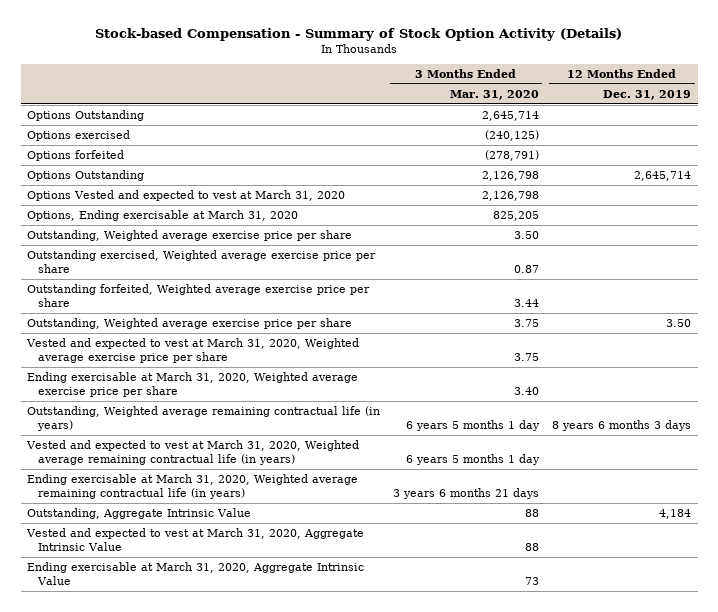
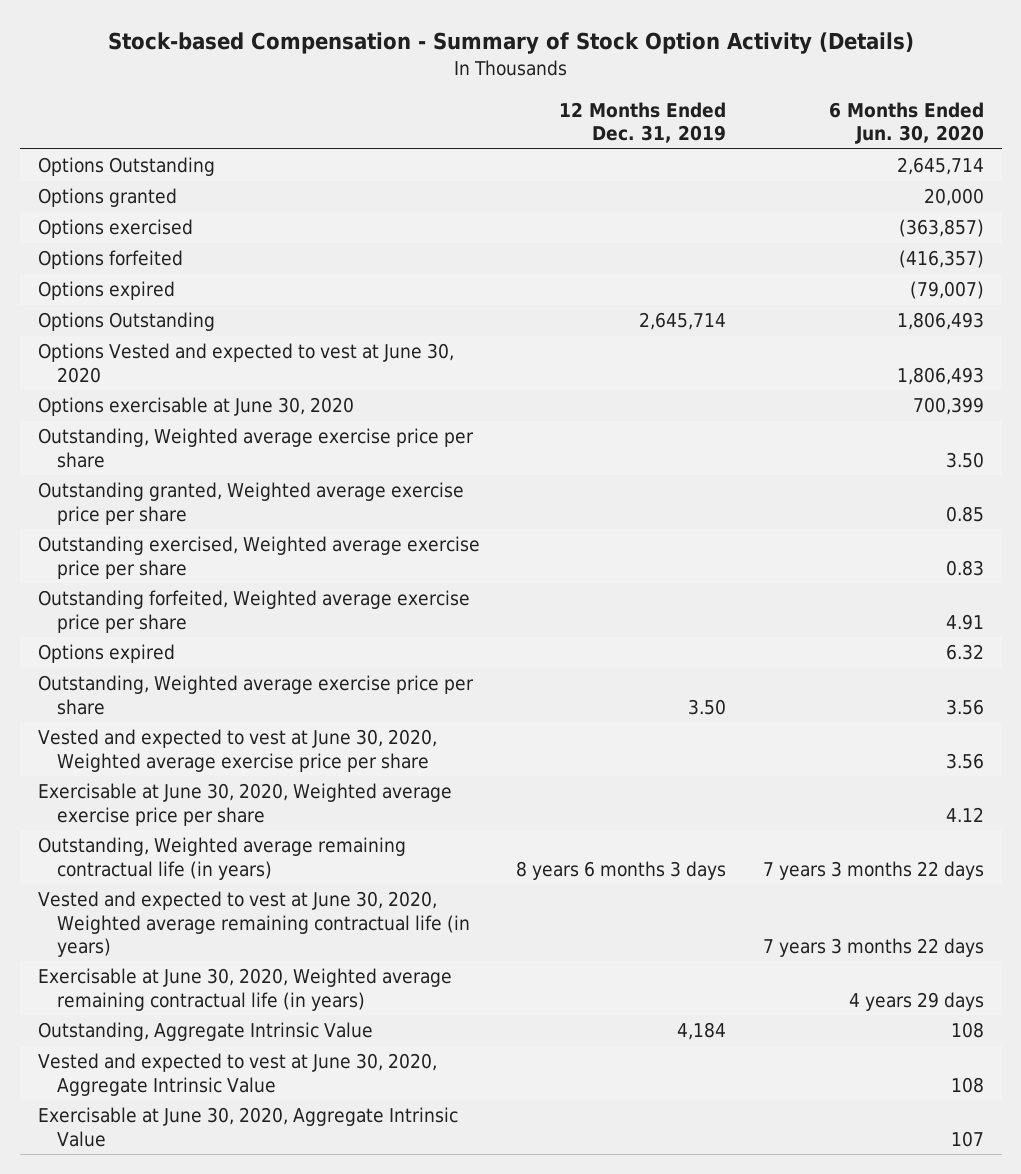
- | 3 Months Ended Mar. 31, 2020 | 12 Months Ended Dec. 31, 2019
+ | 12 Months Ended Dec. 31, 2019 | 6 Months Ended Jun. 30, 2020
+ Options granted | | 20,000
+ Options expired | | (79,007)
- Options Vested and expected to vest at March 31, 2020 | 2,126,798 |
- Options, Ending exercisable at March 31, 2020 | 825,205 |
+ Options Vested and expected to vest at June 30, 2020 | | 1,806,493
+ Options exercisable at June 30, 2020 | | 700,399
+ Outstanding granted, Weighted average exercise price per share | | 0.85
+ Options expired | | 6.32
- Vested and expected to vest at March 31, 2020, Weighted average exercise price per share | 3.75 |
- Ending exercisable at March 31, 2020, Weighted average exercise price per share | 3.40 |
+ Vested and expected to vest at June 30, 2020, Weighted average exercise price per share | | 3.56
+ Exercisable at June 30, 2020, Weighted average exercise price per share | | 4.12
- Vested and expected to vest at March 31, 2020, Weighted average remaining contractual life (in years) | 6 years 5 months 1 day |
- Ending exercisable at March 31, 2020, Weighted average remaining contractual life (in years) | 3 years 6 months 21 days |
+ Vested and expected to vest at June 30, 2020, Weighted average remaining contractual life (in years) | | 7 years 3 months 22 days
+ Exercisable at June 30, 2020, Weighted average remaining contractual life (in years) | | 4 years 29 days
- Vested and expected to vest at March 31, 2020, Aggregate Intrinsic Value | 88 |
- Ending exercisable at March 31, 2020, Aggregate Intrinsic Value | 73 |
+ Vested and expected to vest at June 30, 2020, Aggregate Intrinsic Value | | 108
+ Exercisable at June 30, 2020, Aggregate Intrinsic Value | | 107

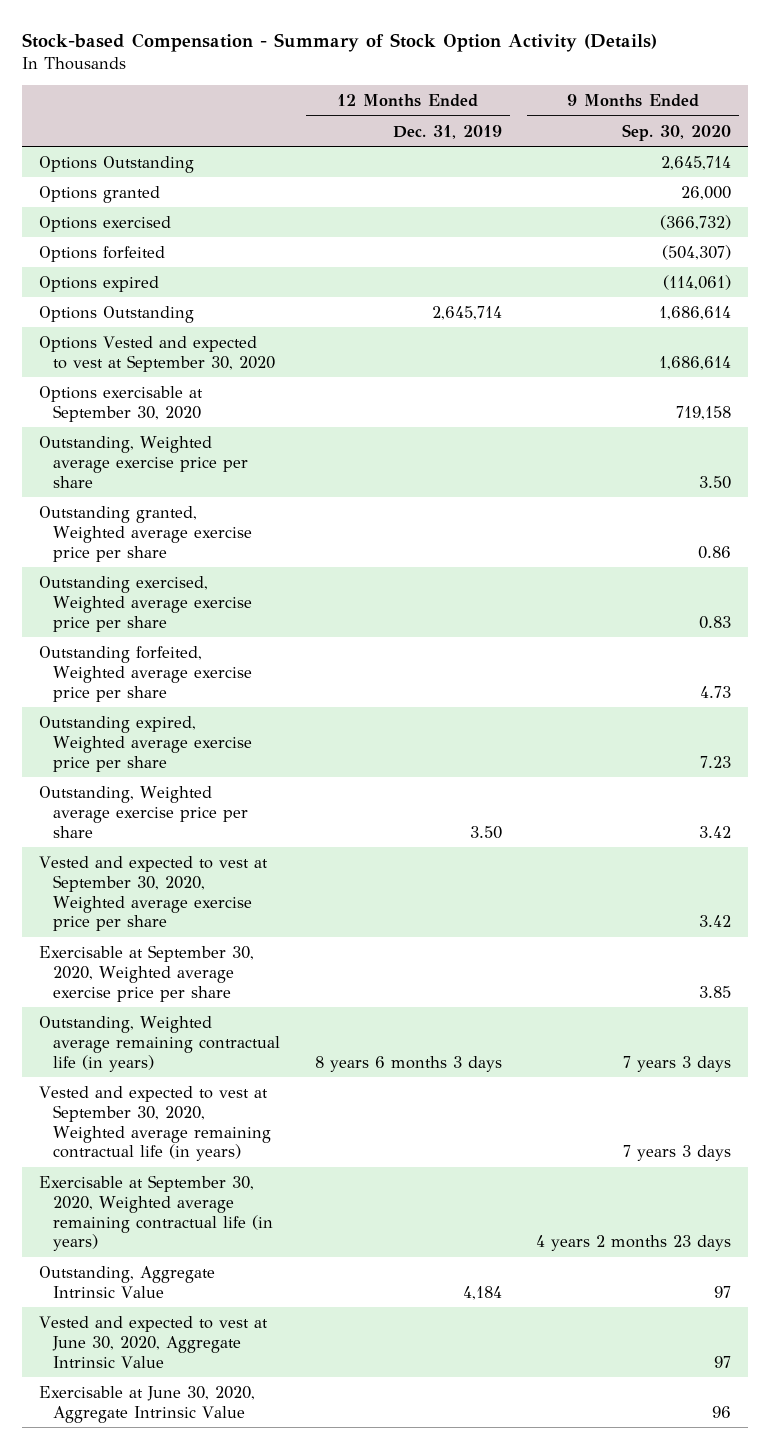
- | 12 Months Ended Dec. 31, 2019 | 6 Months Ended Jun. 30, 2020
+ | 12 Months Ended Dec. 31, 2019 | 9 Months Ended Sep. 30, 2020
- Options Vested and expected to vest at June 30, 2020 | | 1,806,493
- Options exercisable at June 30, 2020 | | 700,399
+ Options Vested and expected to vest at September 30, 2020 | | 1,686,614
+ Options exercisable at September 30, 2020 | | 719,158
- Options expired | | 6.32
+ Outstanding expired, Weighted average exercise price per share | | 7.23
- Vested and expected to vest at June 30, 2020, Weighted average exercise price per share | | 3.56
- Exercisable at June 30, 2020, Weighted average exercise price per share | | 4.12
+ Vested and expected to vest at September 30, 2020, Weighted average exercise price per share | | 3.42
+ Exercisable at September 30, 2020, Weighted average exercise price per share | | 3.85
- Vested and expected to vest at June 30, 2020, Weighted average remaining contractual life (in years) | | 7 years 3 months 22 days
- Exercisable at June 30, 2020, Weighted average remaining contractual life (in years) | | 4 years 29 days
+ Vested and expected to vest at September 30, 2020, Weighted average remaining contractual life (in years) | | 7 years 3 days
+ Exercisable at September 30, 2020, Weighted average remaining contractual life (in years) | | 4 years 2 months 23 days

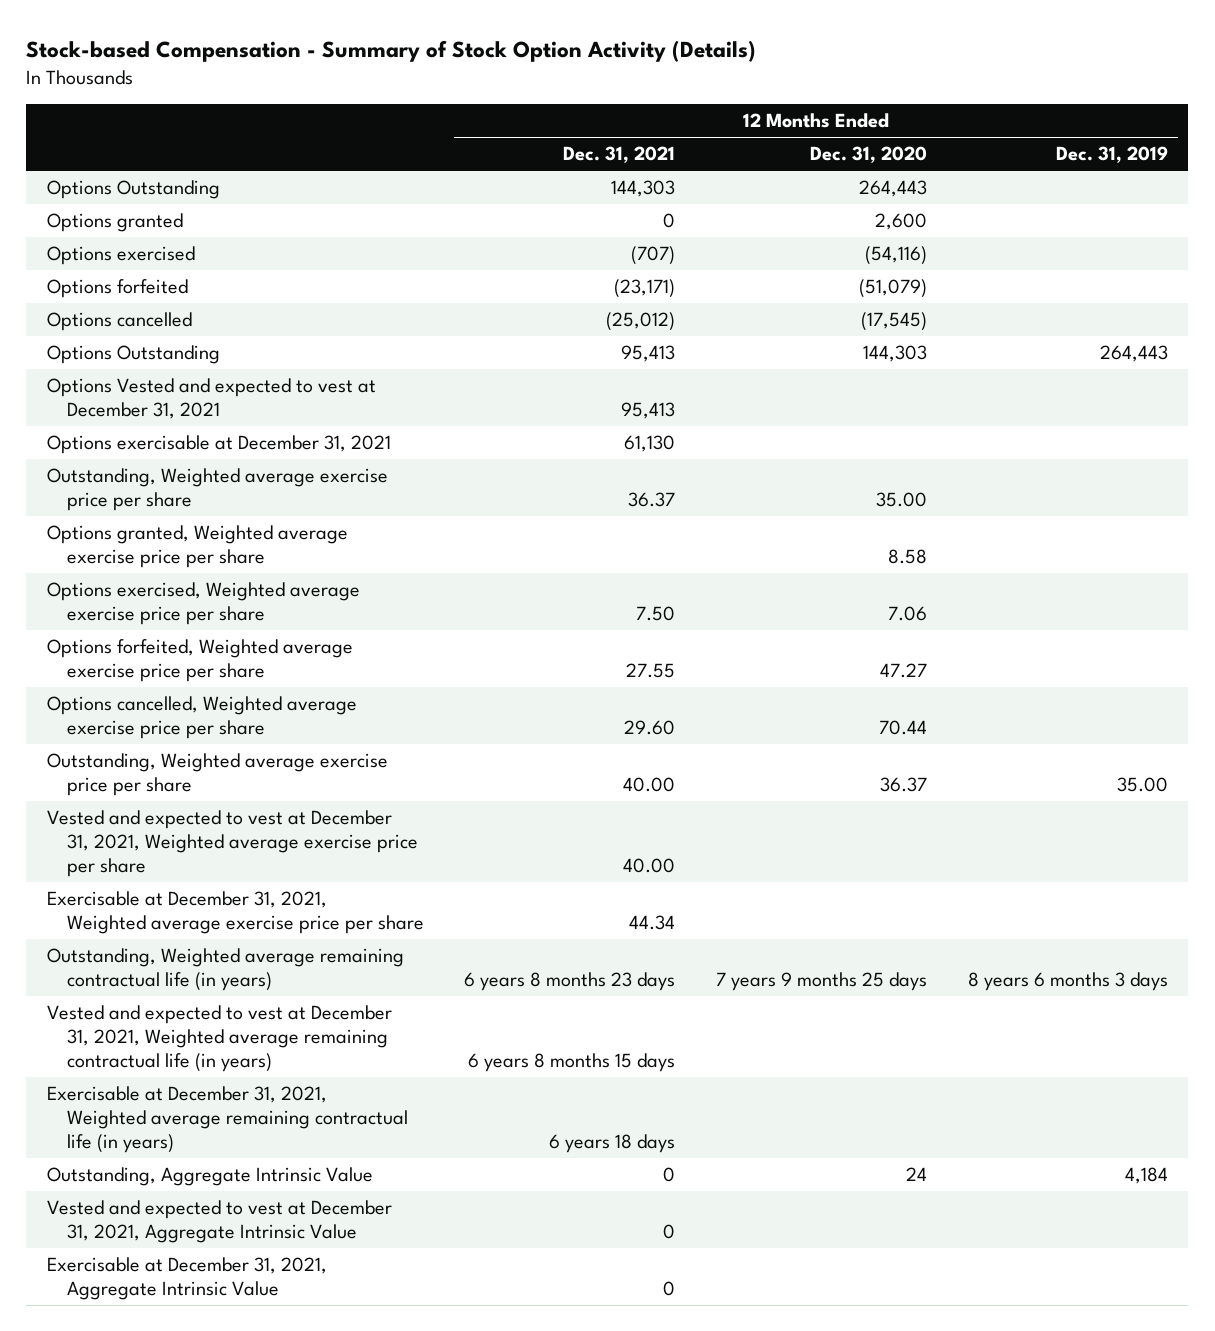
- | 12 Months Ended Dec. 31, 2019 | 9 Months Ended Sep. 30, 2020
+ | 12 Months Ended Dec. 31, 2021 | 12 Months Ended Dec. 31, 2020 | 12 Months Ended Dec. 31, 2019
- Options expired | | (114,061)
- Options Outstanding | 2,645,714 | 1,686,614
- Options Vested and expected to vest at September 30, 2020 | | 1,686,614
- Options exercisable at September 30, 2020 | | 719,158
+ Options cancelled | (25,012) | (17,545) |
+ Options Outstanding | 95,413 | 144,303 | 264,443
+ Options Vested and expected to vest at December 31, 2021 | 95,413 | |
+ Options exercisable at December 31, 2021 | 61,130 | |
- Outstanding granted, Weighted average exercise price per share | | 0.86
- Outstanding exercised, Weighted average exercise price per share | | 0.83
- Outstanding forfeited, Weighted average exercise price per share | | 4.73
- Outstanding expired, Weighted average exercise price per share | | 7.23
- Outstanding, Weighted average exercise price per share | 3.50 | 3.42
- Vested and expected to vest at September 30, 2020, Weighted average exercise price per share | | 3.42
- Exercisable at September 30, 2020, Weighted average exercise price per share | | 3.85
+ Options granted, Weighted average exercise price per share | | 8.58 |
+ Options exercised, Weighted average exercise price per share | 7.50 | 7.06 |
+ Options forfeited, Weighted average exercise price per share | 27.55 | 47.27 |
+ Options cancelled, Weighted average exercise price per share | 29.60 | 70.44 |
+ Outstanding, Weighted average exercise price per share | 40.00 | 36.37 | 35.00
+ Vested and expected to vest at December 31, 2021, Weighted average exercise price per share | 40.00 | |
+ Exercisable at December 31, 2021, Weighted average exercise price per share | 44.34 | |
- Vested and expected to vest at September 30, 2020, Weighted average remaining contractual life (in years) | | 7 years 3 days
- Exercisable at September 30, 2020, Weighted average remaining contractual life (in years) | | 4 years 2 months 23 days
+ Vested and expected to vest at December 31, 2021, Weighted average remaining contractual life (in years) | 6 years 8 months 15 days | |
+ Exercisable at December 31, 2021, Weighted average remaining contractual life (in years) | 6 years 18 days | |
- Vested and expected to vest at June 30, 2020, Aggregate Intrinsic Value | | 97
- Exercisable at June 30, 2020, Aggregate Intrinsic Value | | 96
+ Vested and expected to vest at December 31, 2021, Aggregate Intrinsic Value | 0 | |
+ Exercisable at December 31, 2021, Aggregate Intrinsic Value | 0 | |

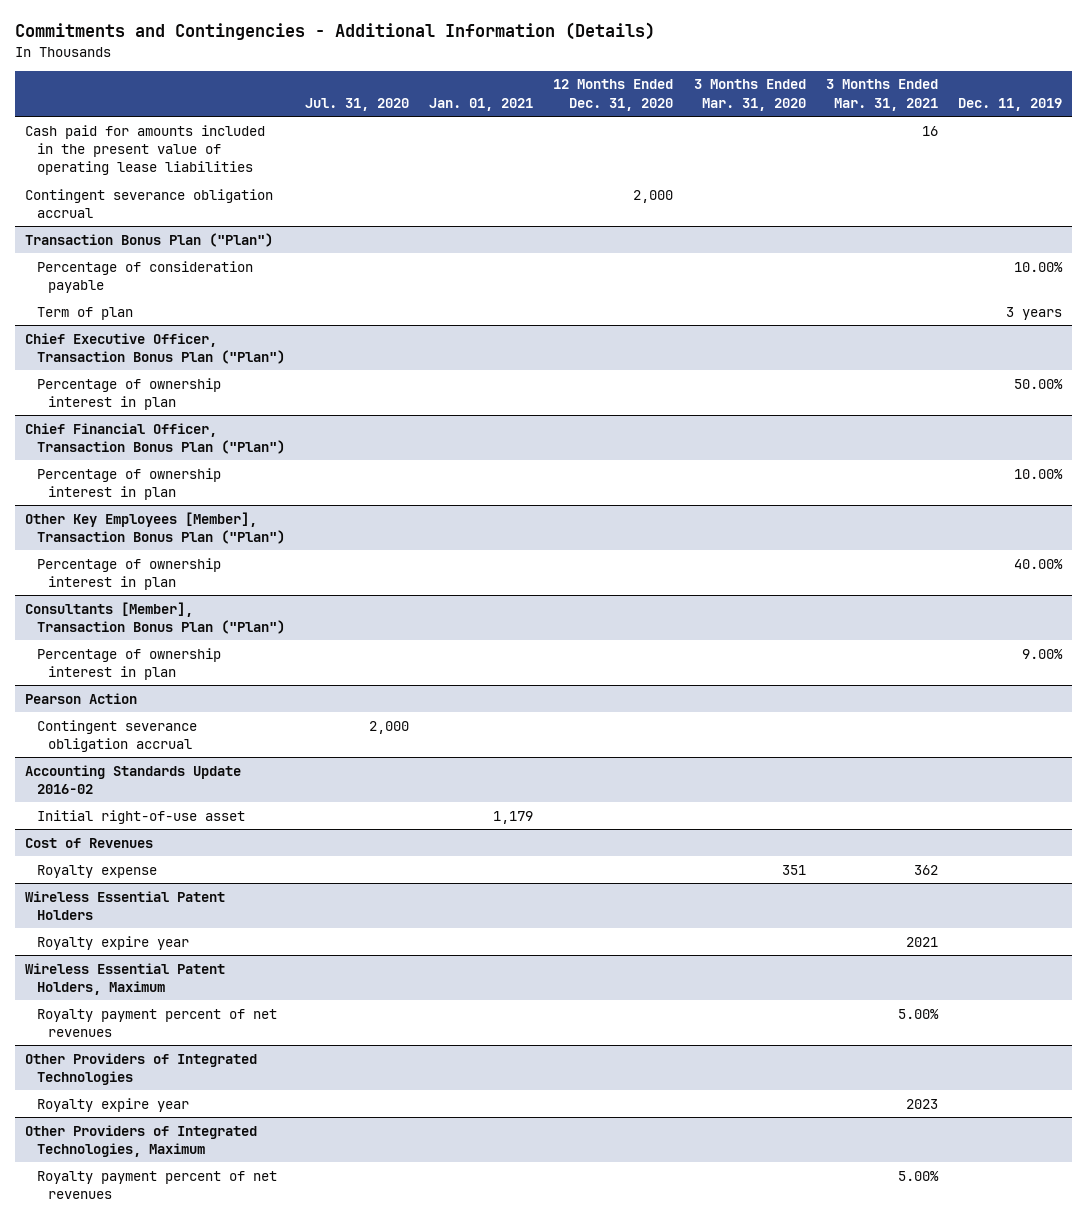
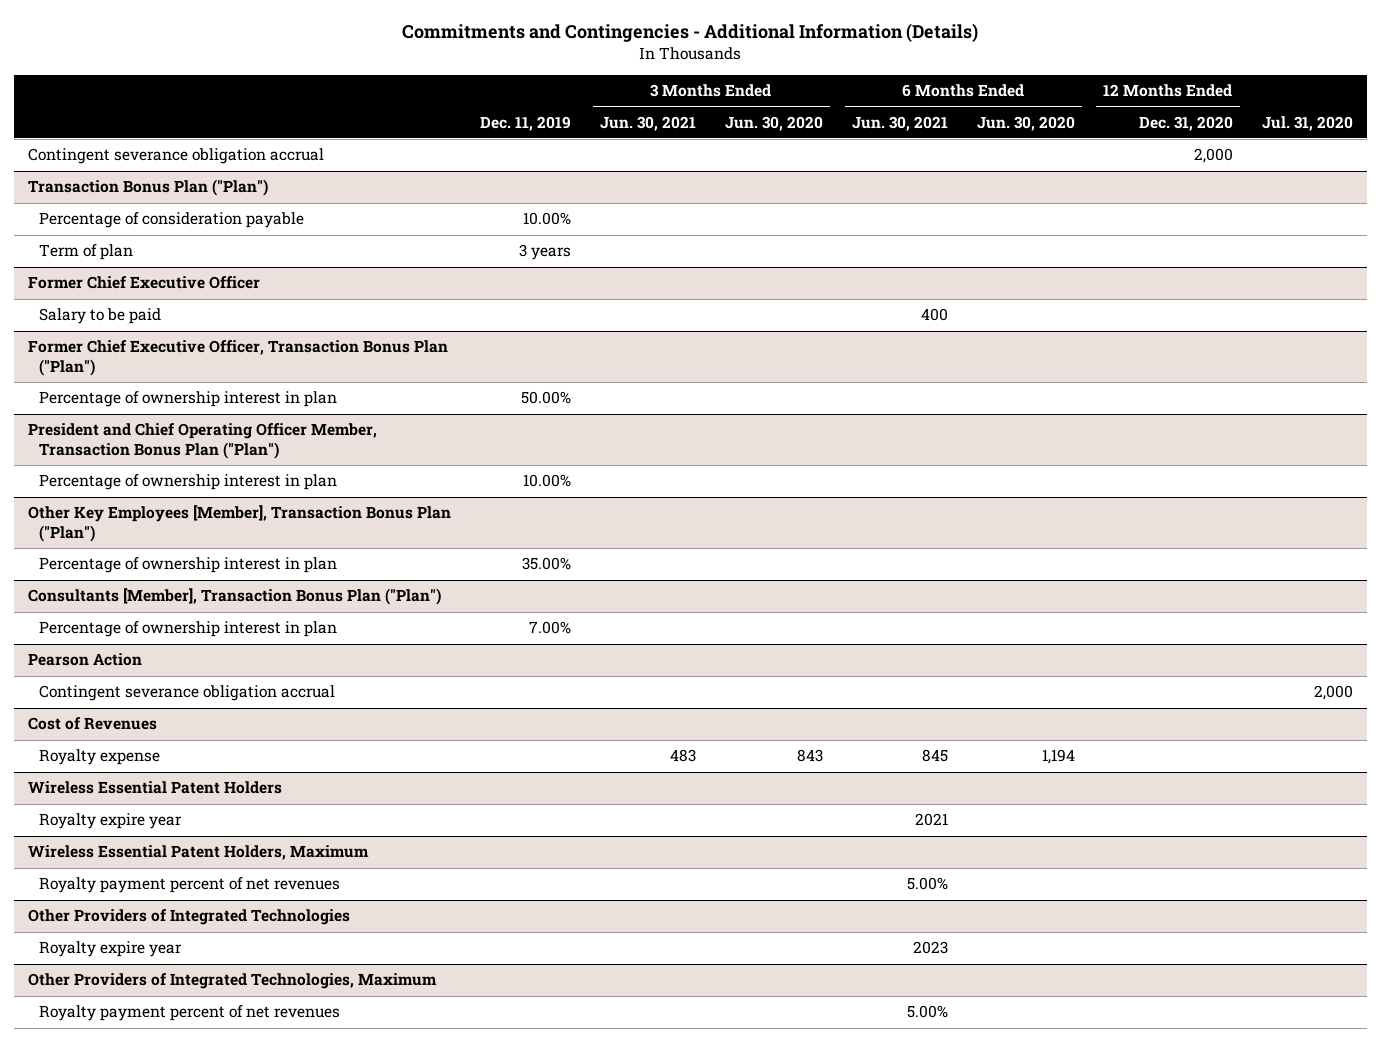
- | Jul. 31, 2020 | Jan. 01, 2021 | 12 Months Ended Dec. 31, 2020 | 3 Months Ended Mar. 31, 2020 | 3 Months Ended Mar. 31, 2021 | Dec. 11, 2019
+ | Dec. 11, 2019 | 3 Months Ended Jun. 30, 2021 | 3 Months Ended Jun. 30, 2020 | 6 Months Ended Jun. 30, 2021 | 6 Months Ended Jun. 30, 2020 | 12 Months Ended Dec. 31, 2020 | Jul. 31, 2020
- Cash paid for amounts included in the present value of operating lease liabilities | | | | | 16 |
- Chief Executive Officer, Transaction Bonus Plan ("Plan")
+ Former Chief Executive Officer
+ Salary to be paid | | | | 400 | | |
+ Former Chief Executive Officer, Transaction Bonus Plan ("Plan")
- Chief Financial Officer, Transaction Bonus Plan ("Plan")
+ President and Chief Operating Officer Member, Transaction Bonus Plan ("Plan")
@ Other Key Employees [Member], Transaction Bonus Plan ("Plan")
- Percentage of ownership interest in plan | | | | | | 40.00%
+ Percentage of ownership interest in plan | 35.00% | | | | | |
@ Consultants [Member], Transaction Bonus Plan ("Plan")
- Percentage of ownership interest in plan | | | | | | 9.00%
+ Percentage of ownership interest in plan | 7.00% | | | | | |
- Accounting Standards Update 2016-02
- Initial right-of-use asset | | 1,179 | | | |

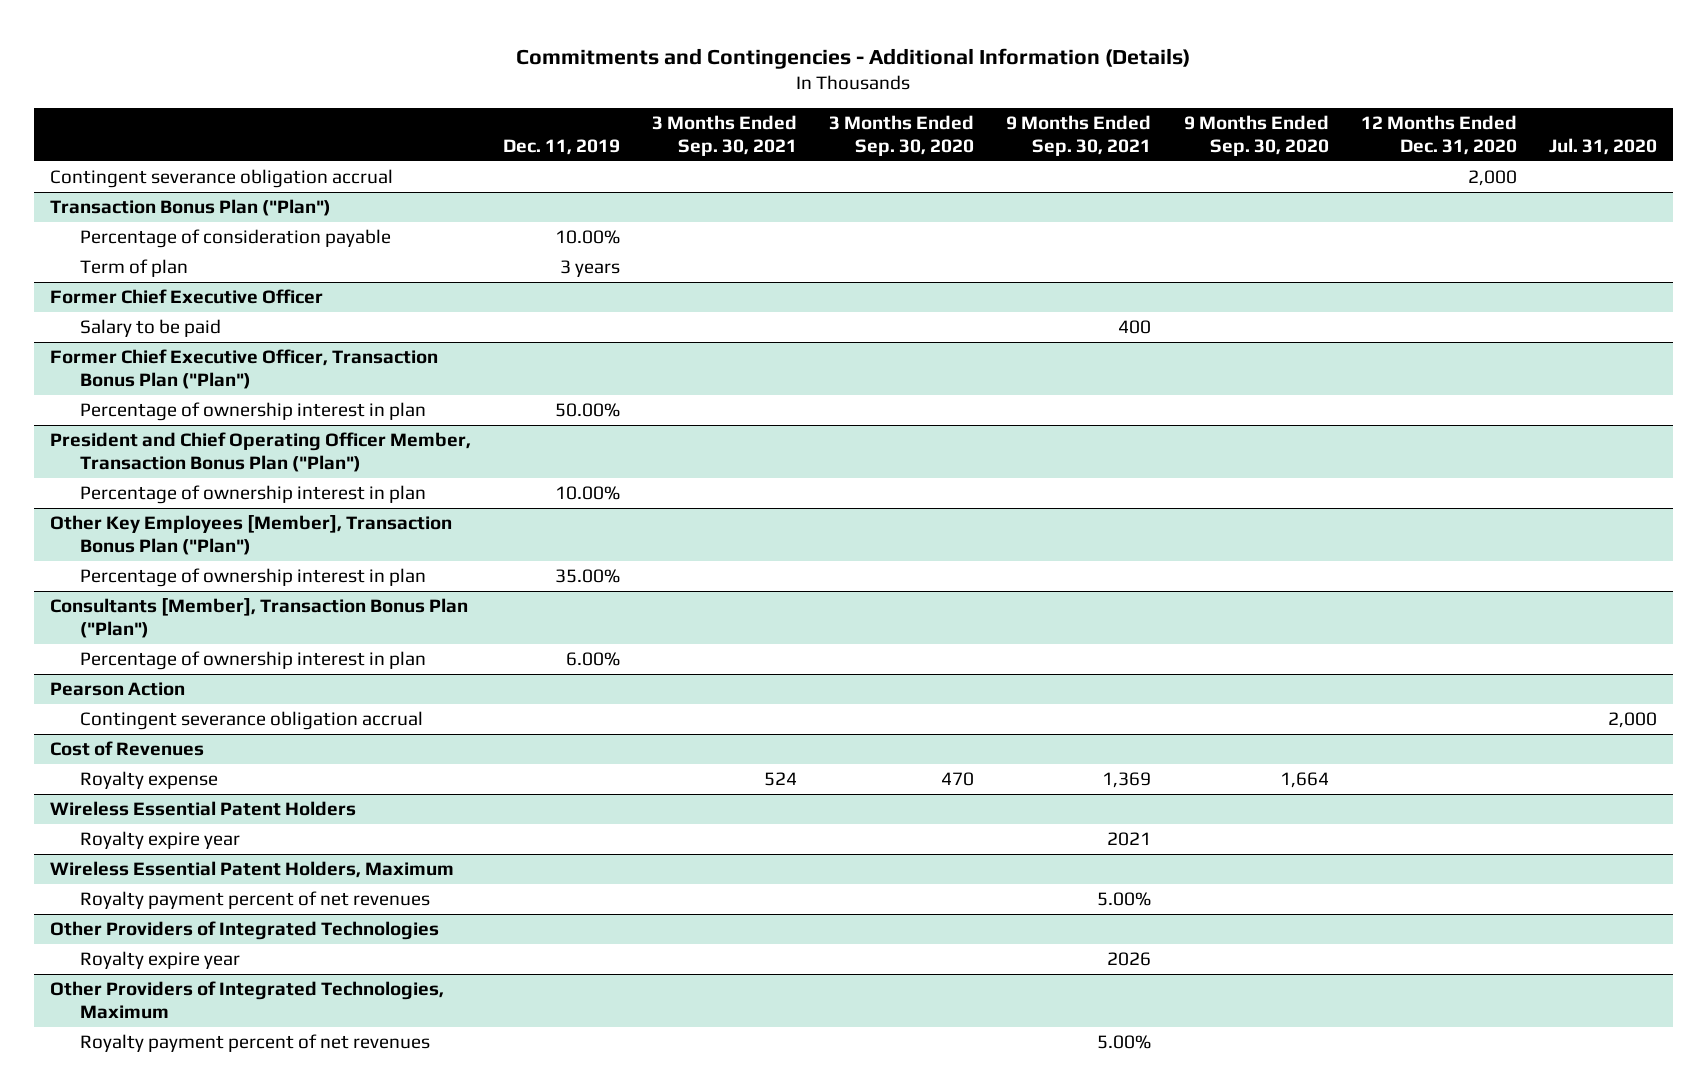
- | Dec. 11, 2019 | 3 Months Ended Jun. 30, 2021 | 3 Months Ended Jun. 30, 2020 | 6 Months Ended Jun. 30, 2021 | 6 Months Ended Jun. 30, 2020 | 12 Months Ended Dec. 31, 2020 | Jul. 31, 2020
+ | Dec. 11, 2019 | 3 Months Ended Sep. 30, 2021 | 3 Months Ended Sep. 30, 2020 | 9 Months Ended Sep. 30, 2021 | 9 Months Ended Sep. 30, 2020 | 12 Months Ended Dec. 31, 2020 | Jul. 31, 2020
@ Consultants [Member], Transaction Bonus Plan ("Plan")
- Percentage of ownership interest in plan | 7.00% | | | | | |
+ Percentage of ownership interest in plan | 6.00% | | | | | |

